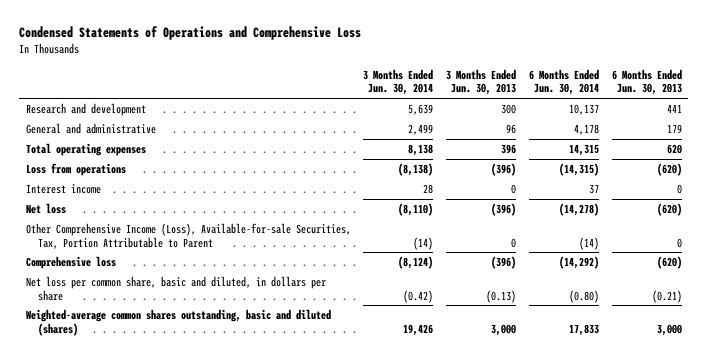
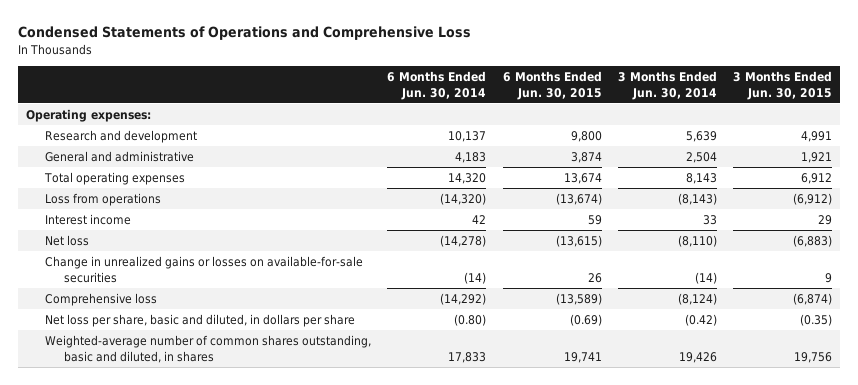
- | 3 Months Ended Jun. 30, 2014 | 3 Months Ended Jun. 30, 2013 | 6 Months Ended Jun. 30, 2014 | 6 Months Ended Jun. 30, 2013
+ | 6 Months Ended Jun. 30, 2014 | 6 Months Ended Jun. 30, 2015 | 3 Months Ended Jun. 30, 2014 | 3 Months Ended Jun. 30, 2015
+ Operating expenses:
- General and administrative | 2,499 | 96 | 4,178 | 179
- Total operating expenses | 8,138 | 396 | 14,315 | 620
- Loss from operations | (8,138) | (396) | (14,315) | (620)
- Interest income | 28 | 0 | 37 | 0
+ General and administrative | 4,183 | 3,874 | 2,504 | 1,921
+ Total operating expenses | 14,320 | 13,674 | 8,143 | 6,912
+ Loss from operations | (14,320) | (13,674) | (8,143) | (6,912)
+ Interest income | 42 | 59 | 33 | 29
- Other Comprehensive Income (Loss), Available-for-sale Securities, Tax, Portion Attributable to Parent | (14) | 0 | (14) | 0
+ Change in unrealized gains or losses on available-for-sale securities | (14) | 26 | (14) | 9
- Net loss per common share, basic and diluted, in dollars per share | (0.42) | (0.13) | (0.80) | (0.21)
- Weighted-average common shares outstanding, basic and diluted (shares) | 19,426 | 3,000 | 17,833 | 3,000
+ Net loss per share, basic and diluted, in dollars per share | (0.80) | (0.69) | (0.42) | (0.35)
+ Weighted-average number of common shares outstanding, basic and diluted, in shares | 17,833 | 19,741 | 19,426 | 19,756

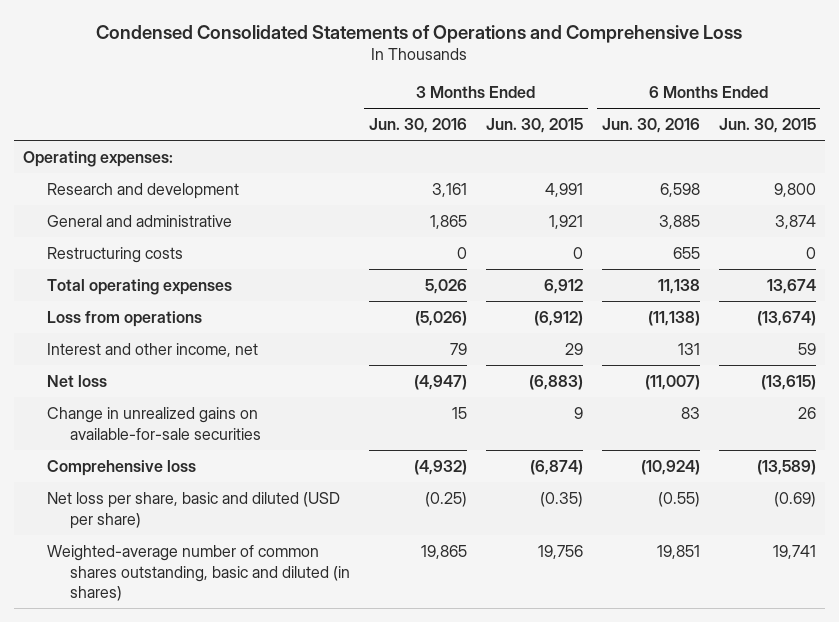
- Condensed Statements of Operations and Comprehensive Loss
+ Condensed Consolidated Statements of Operations and Comprehensive Loss
- | 6 Months Ended Jun. 30, 2014 | 6 Months Ended Jun. 30, 2015 | 3 Months Ended Jun. 30, 2014 | 3 Months Ended Jun. 30, 2015
+ | 3 Months Ended Jun. 30, 2016 | 3 Months Ended Jun. 30, 2015 | 6 Months Ended Jun. 30, 2016 | 6 Months Ended Jun. 30, 2015
+ Restructuring costs | 0 | 0 | 655 | 0
- Interest income | 42 | 59 | 33 | 29
+ Interest and other income, net | 79 | 29 | 131 | 59
- Change in unrealized gains or losses on available-for-sale securities | (14) | 26 | (14) | 9
+ Change in unrealized gains on available-for-sale securities | 15 | 9 | 83 | 26
- Net loss per share, basic and diluted, in dollars per share | (0.80) | (0.69) | (0.42) | (0.35)
- Weighted-average number of common shares outstanding, basic and diluted, in shares | 17,833 | 19,741 | 19,426 | 19,756
+ Net loss per share, basic and diluted (USD per share) | (0.25) | (0.35) | (0.55) | (0.69)
+ Weighted-average number of common shares outstanding, basic and diluted (in shares) | 19,865 | 19,756 | 19,851 | 19,741

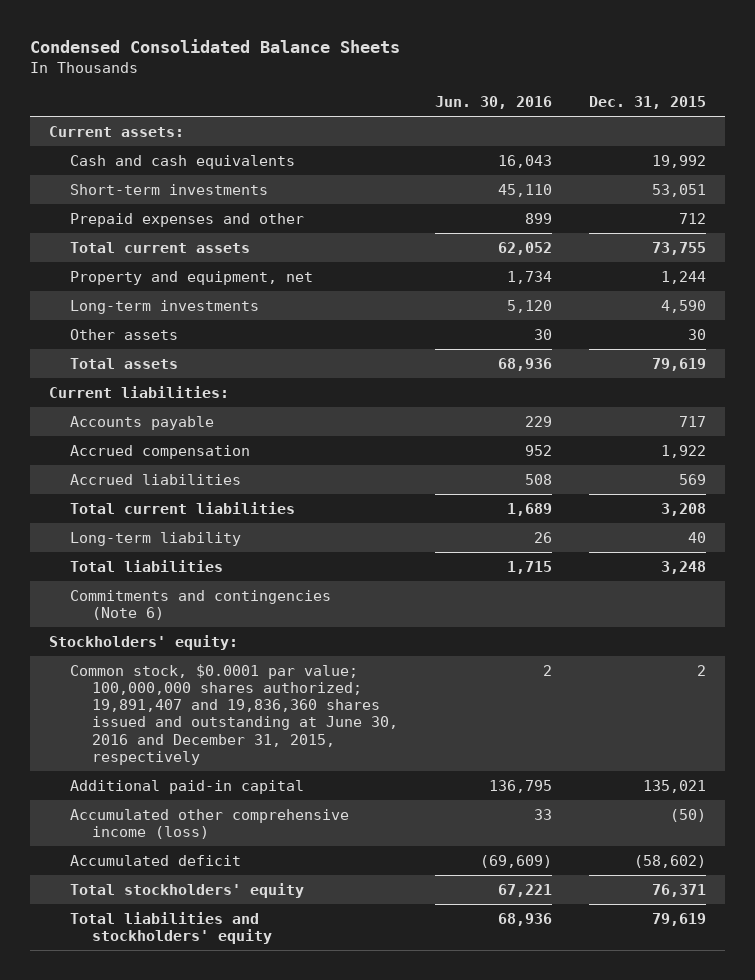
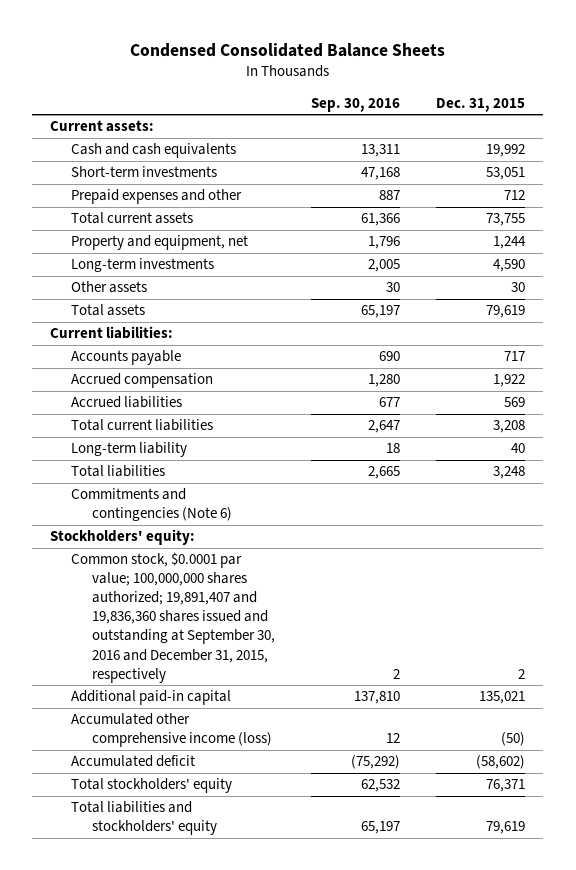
- | Jun. 30, 2016 | Dec. 31, 2015
+ | Sep. 30, 2016 | Dec. 31, 2015
- Common stock, $0.0001 par value; 100,000,000 shares authorized; 19,891,407 and 19,836,360 shares issued and outstanding at June 30, 2016 and December 31, 2015, respectively | 2 | 2
+ Common stock, $0.0001 par value; 100,000,000 shares authorized; 19,891,407 and 19,836,360 shares issued and outstanding at September 30, 2016 and December 31, 2015, respectively | 2 | 2

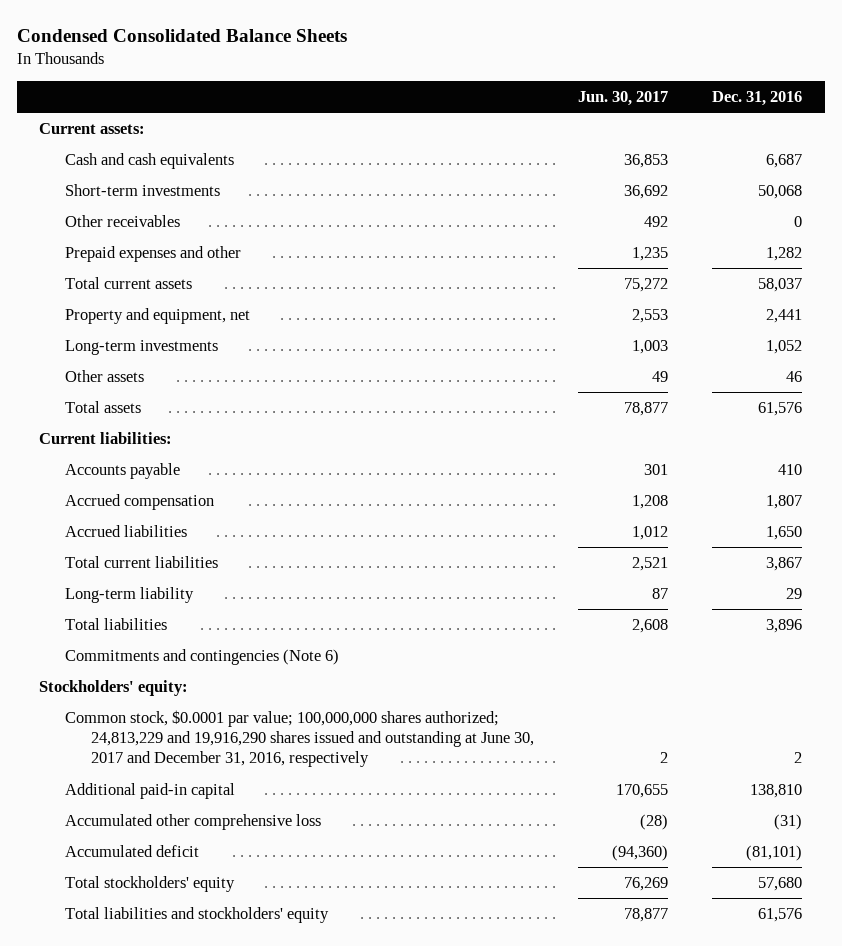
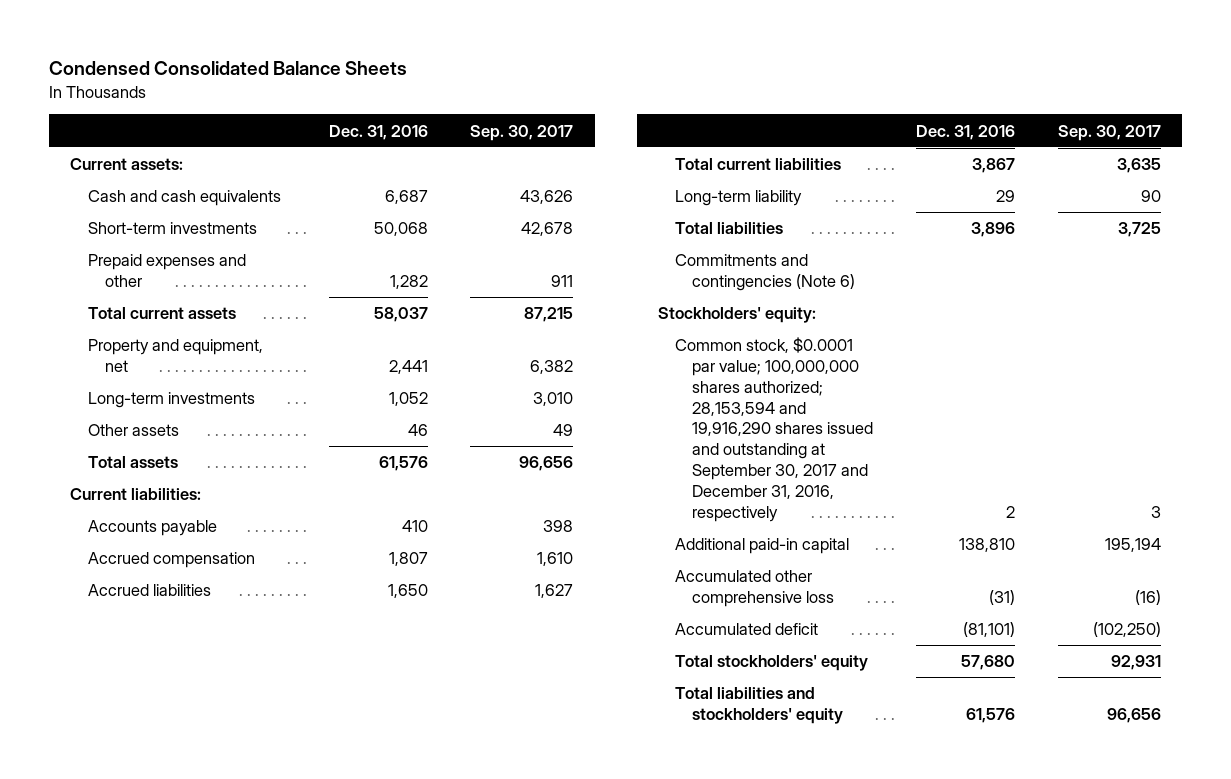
- | Jun. 30, 2017 | Dec. 31, 2016
+ | Dec. 31, 2016 | Sep. 30, 2017
- Other receivables | 492 | 0
- Common stock, $0.0001 par value; 100,000,000 shares authorized; 24,813,229 and 19,916,290 shares issued and outstanding at June 30, 2017 and December 31, 2016, respectively | 2 | 2
+ Common stock, $0.0001 par value; 100,000,000 shares authorized; 28,153,594 and 19,916,290 shares issued and outstanding at September 30, 2017 and December 31, 2016, respectively | 2 | 3

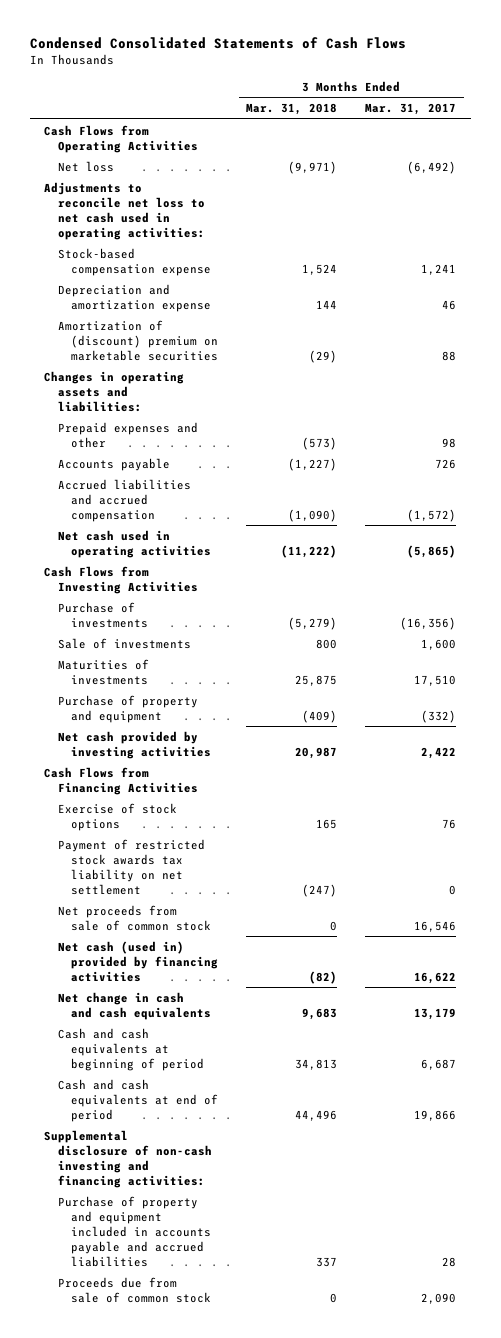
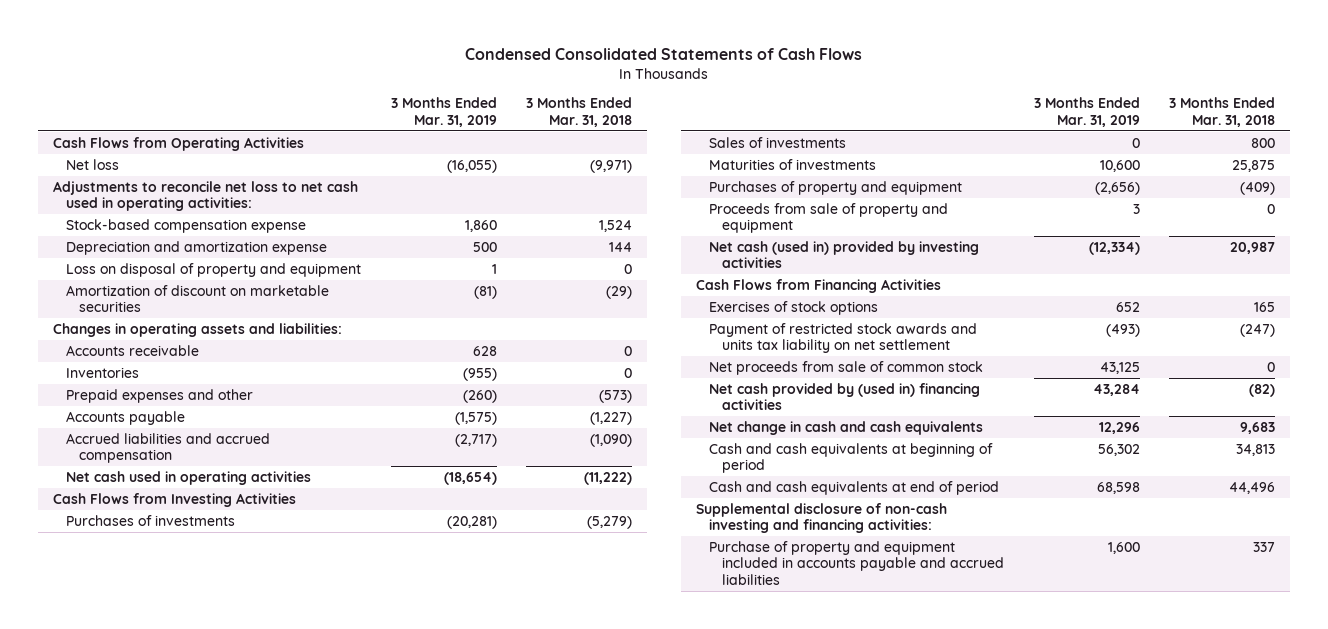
- | 3 Months Ended Mar. 31, 2018 | 3 Months Ended Mar. 31, 2017
+ | 3 Months Ended Mar. 31, 2019 | 3 Months Ended Mar. 31, 2018
- Amortization of (discount) premium on marketable securities | (29) | 88
+ Loss on disposal of property and equipment | 1 | 0
+ Amortization of discount on marketable securities | (81) | (29)
+ Accounts receivable | 628 | 0
+ Inventories | (955) | 0
- Purchase of investments | (5,279) | (16,356)
- Sale of investments | 800 | 1,600
+ Purchases of investments | (20,281) | (5,279)
+ Sales of investments | 0 | 800
- Purchase of property and equipment | (409) | (332)
- Net cash provided by investing activities | 20,987 | 2,422
+ Purchases of property and equipment | (2,656) | (409)
+ Proceeds from sale of property and equipment | 3 | 0
+ Net cash (used in) provided by investing activities | (12,334) | 20,987
- Exercise of stock options | 165 | 76
- Payment of restricted stock awards tax liability on net settlement | (247) | 0
+ Exercises of stock options | 652 | 165
+ Payment of restricted stock awards and units tax liability on net settlement | (493) | (247)
- Net cash (used in) provided by financing activities | (82) | 16,622
+ Net cash provided by (used in) financing activities | 43,284 | (82)
- Proceeds due from sale of common stock | 0 | 2,090

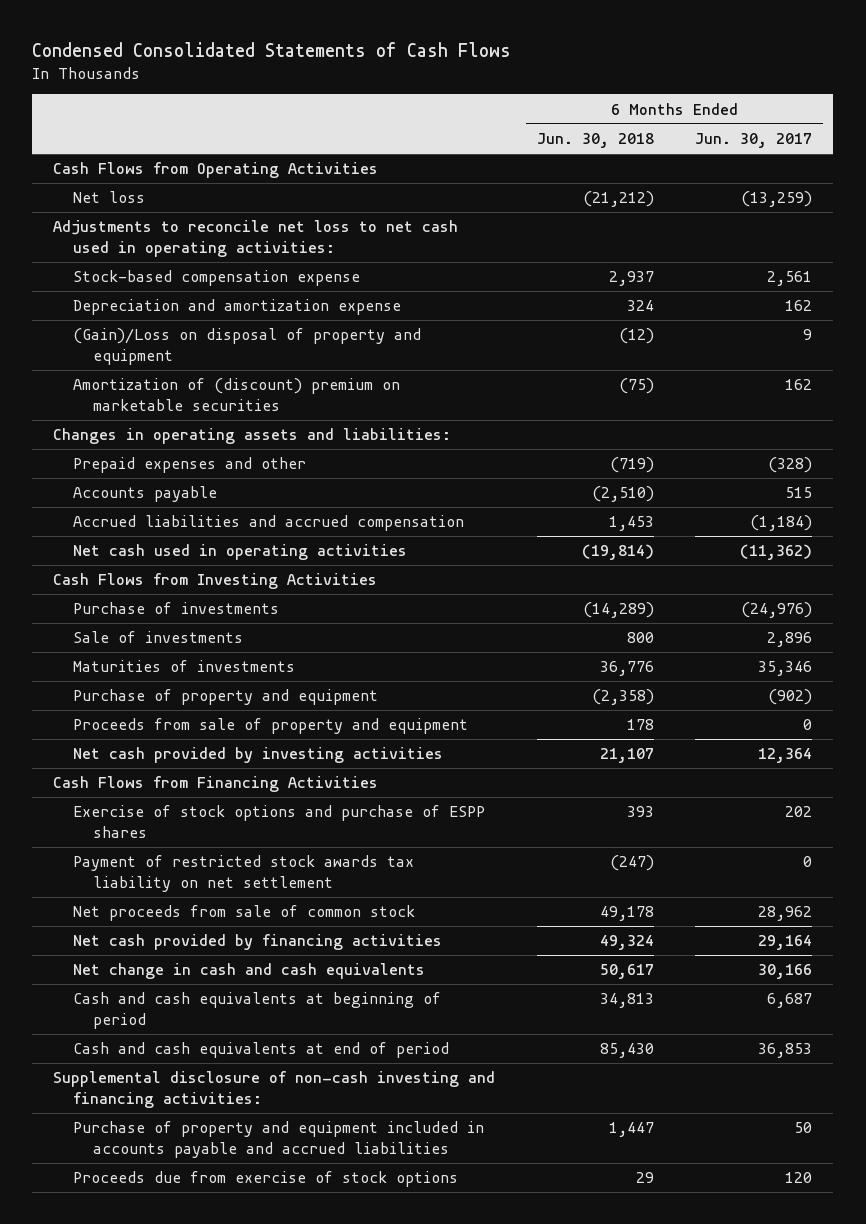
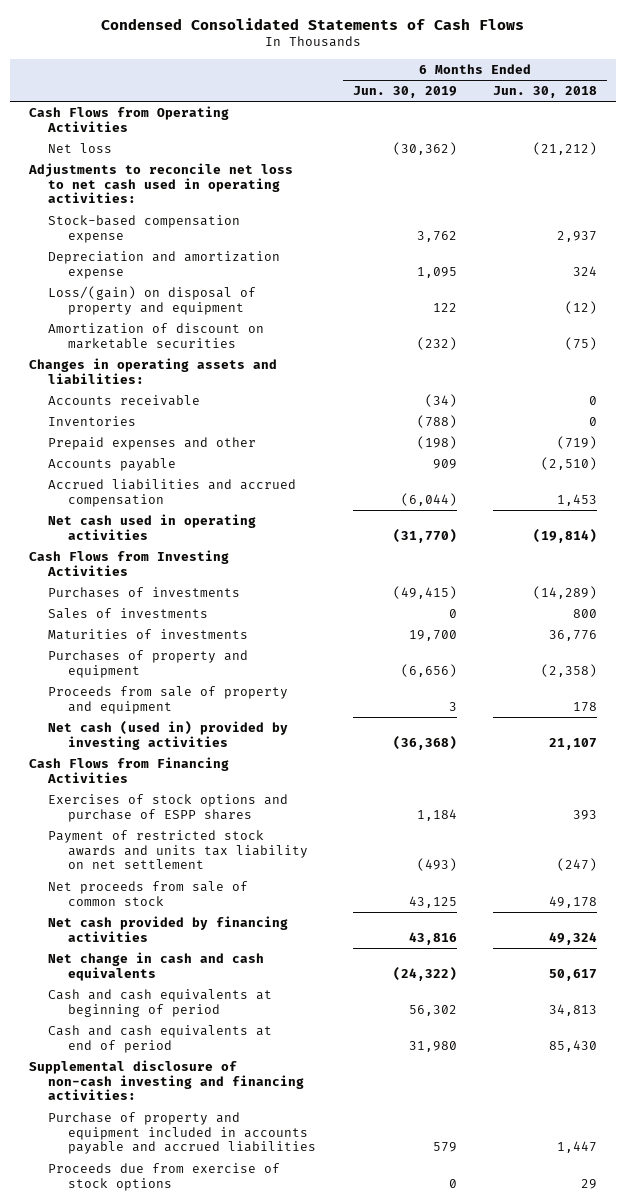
- | 6 Months Ended Jun. 30, 2018 | 6 Months Ended Jun. 30, 2017
+ | 6 Months Ended Jun. 30, 2019 | 6 Months Ended Jun. 30, 2018
- (Gain)/Loss on disposal of property and equipment | (12) | 9
- Amortization of (discount) premium on marketable securities | (75) | 162
+ Loss/(gain) on disposal of property and equipment | 122 | (12)
+ Amortization of discount on marketable securities | (232) | (75)
+ Accounts receivable | (34) | 0
+ Inventories | (788) | 0
- Purchase of investments | (14,289) | (24,976)
- Sale of investments | 800 | 2,896
+ Purchases of investments | (49,415) | (14,289)
+ Sales of investments | 0 | 800
- Purchase of property and equipment | (2,358) | (902)
+ Purchases of property and equipment | (6,656) | (2,358)
- Net cash provided by investing activities | 21,107 | 12,364
+ Net cash (used in) provided by investing activities | (36,368) | 21,107
- Exercise of stock options and purchase of ESPP shares | 393 | 202
- Payment of restricted stock awards tax liability on net settlement | (247) | 0
+ Exercises of stock options and purchase of ESPP shares | 1,184 | 393
+ Payment of restricted stock awards and units tax liability on net settlement | (493) | (247)

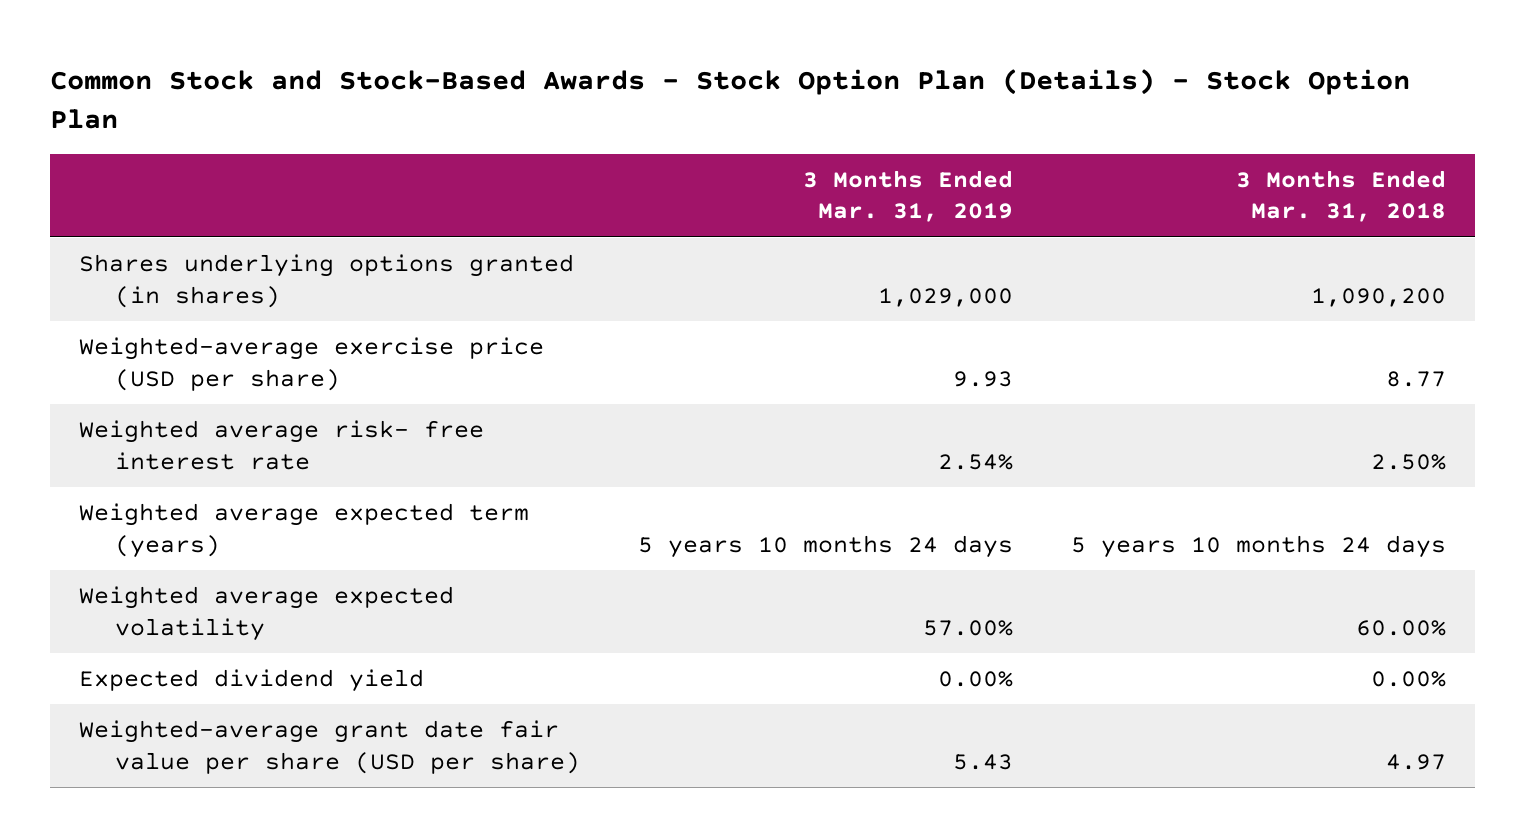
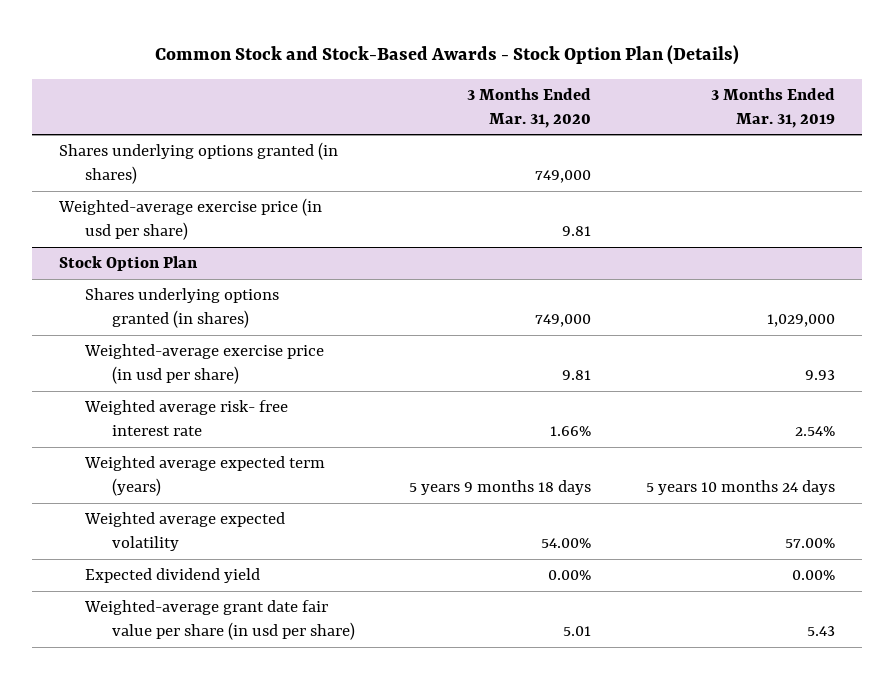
- Common Stock and Stock-Based Awards - Stock Option Plan (Details) - Stock Option Plan
+ Common Stock and Stock-Based Awards - Stock Option Plan (Details)
- | 3 Months Ended Mar. 31, 2019 | 3 Months Ended Mar. 31, 2018
+ | 3 Months Ended Mar. 31, 2020 | 3 Months Ended Mar. 31, 2019
+ Shares underlying options granted (in shares) | 749,000 |
+ Weighted-average exercise price (in usd per share) | 9.81 |
+ Stock Option Plan
- Weighted-average exercise price (USD per share) | 9.93 | 8.77
+ Weighted-average exercise price (in usd per share) | 9.81 | 9.93
- Weighted-average grant date fair value per share (USD per share) | 5.43 | 4.97
+ Weighted-average grant date fair value per share (in usd per share) | 5.01 | 5.43

